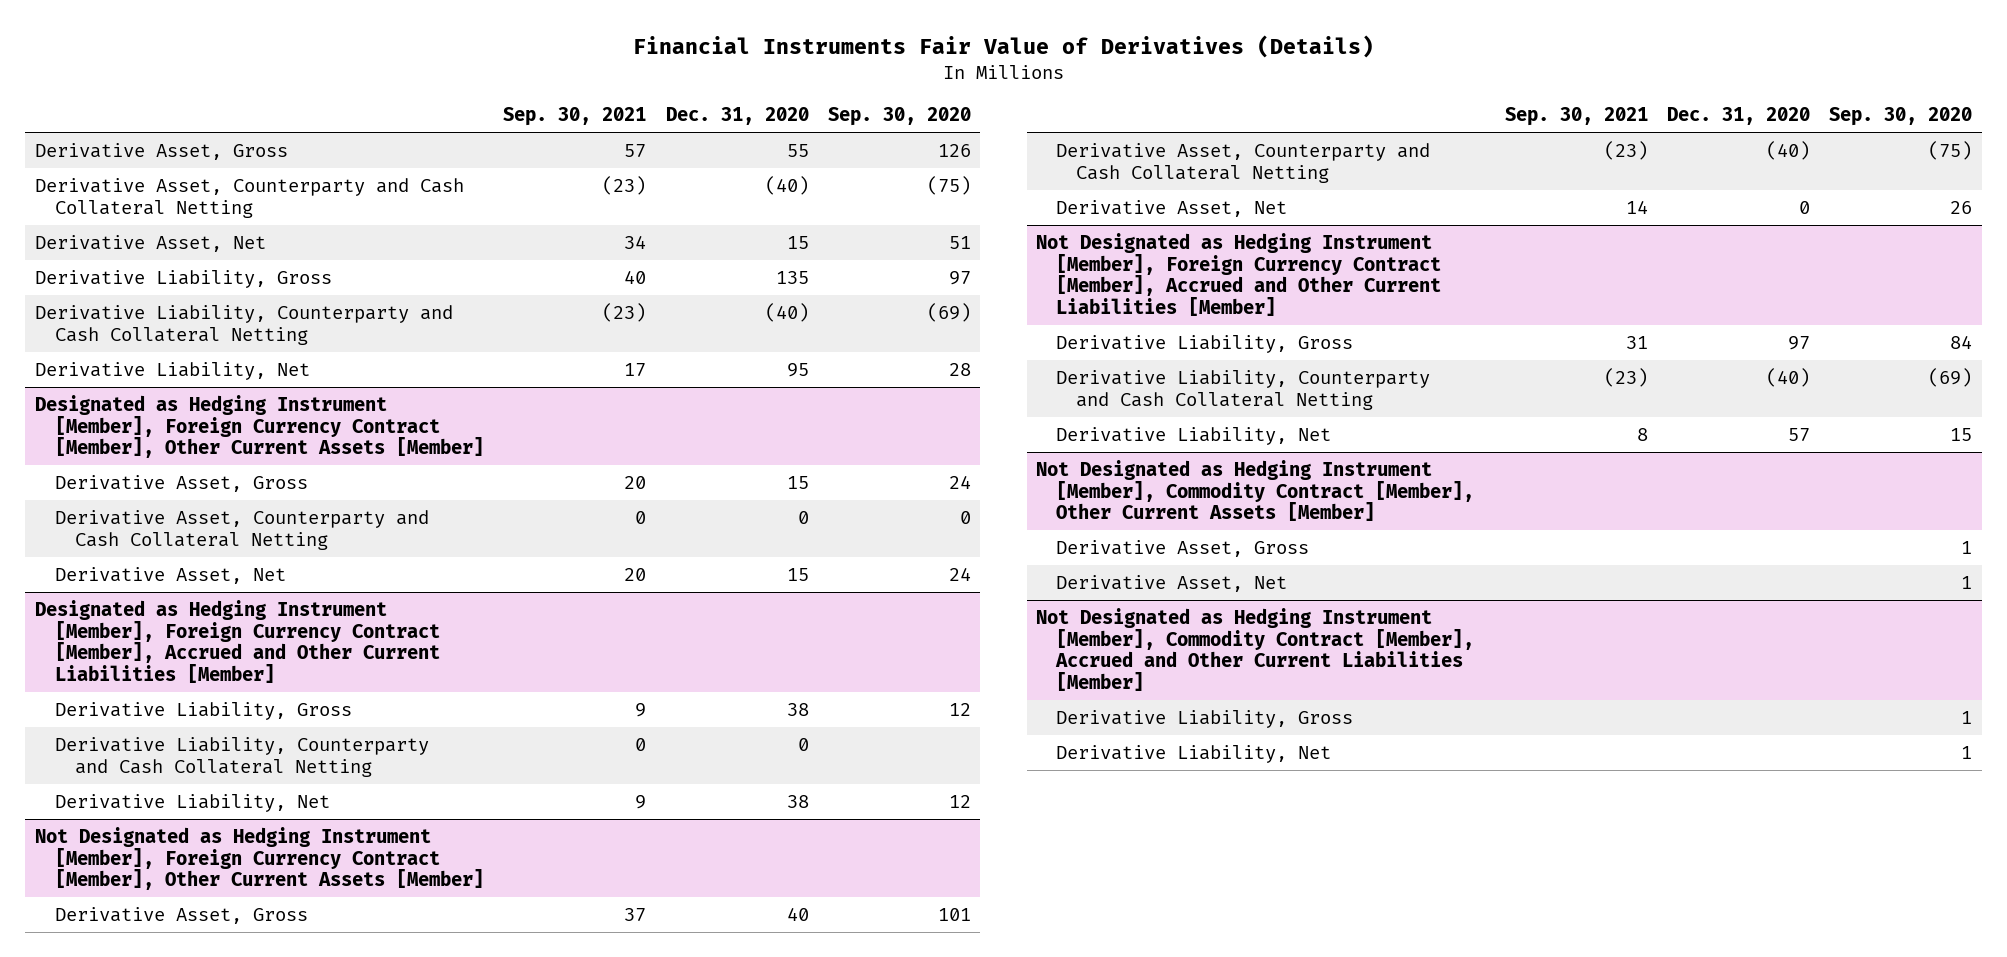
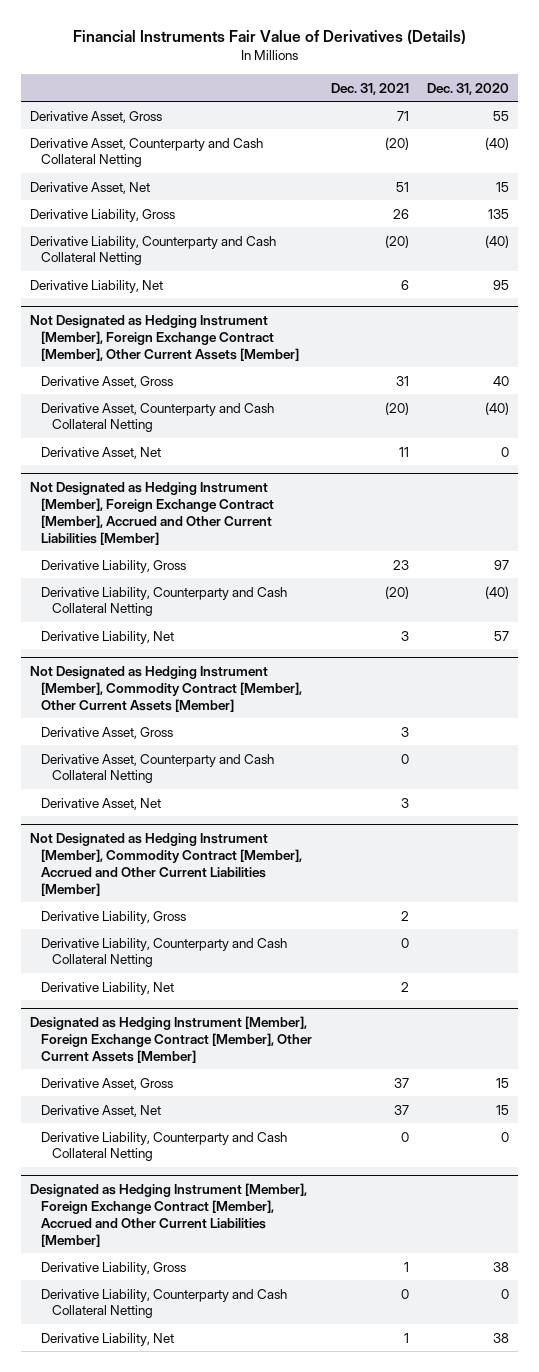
- | Sep. 30, 2021 | Dec. 31, 2020 | Sep. 30, 2020
+ | Dec. 31, 2021 | Dec. 31, 2020
- Designated as Hedging Instrument [Member], Foreign Currency Contract [Member], Other Current Assets [Member]
- Derivative Asset, Gross | 20 | 15 | 24
- Derivative Asset, Counterparty and Cash Collateral Netting | 0 | 0 | 0
- Derivative Asset, Net | 20 | 15 | 24
- Designated as Hedging Instrument [Member], Foreign Currency Contract [Member], Accrued and Other Current Liabilities [Member]
- Derivative Liability, Gross | 9 | 38 | 12
- Derivative Liability, Counterparty and Cash Collateral Netting | 0 | 0 |
- Derivative Liability, Net | 9 | 38 | 12
- Not Designated as Hedging Instrument [Member], Foreign Currency Contract [Member], Other Current Assets [Member]
+ Not Designated as Hedging Instrument [Member], Foreign Exchange Contract [Member], Other Current Assets [Member]
- Not Designated as Hedging Instrument [Member], Foreign Currency Contract [Member], Accrued and Other Current Liabilities [Member]
+ Not Designated as Hedging Instrument [Member], Foreign Exchange Contract [Member], Accrued and Other Current Liabilities [Member]
@ Not Designated as Hedging Instrument [Member], Commodity Contract [Member], Other Current Assets [Member]
+ Derivative Asset, Counterparty and Cash Collateral Netting | 0 |
@ Not Designated as Hedging Instrument [Member], Commodity Contract [Member], Accrued and Other Current Liabilities [Member]
+ Derivative Liability, Counterparty and Cash Collateral Netting | 0 |
+ Designated as Hedging Instrument [Member], Foreign Exchange Contract [Member], Other Current Assets [Member]
+ Derivative Asset, Gross | 37 | 15
+ Derivative Asset, Net | 37 | 15
+ Derivative Liability, Counterparty and Cash Collateral Netting | 0 | 0
+ Designated as Hedging Instrument [Member], Foreign Exchange Contract [Member], Accrued and Other Current Liabilities [Member]
+ Derivative Liability, Gross | 1 | 38
+ Derivative Liability, Counterparty and Cash Collateral Netting | 0 | 0
+ Derivative Liability, Net | 1 | 38

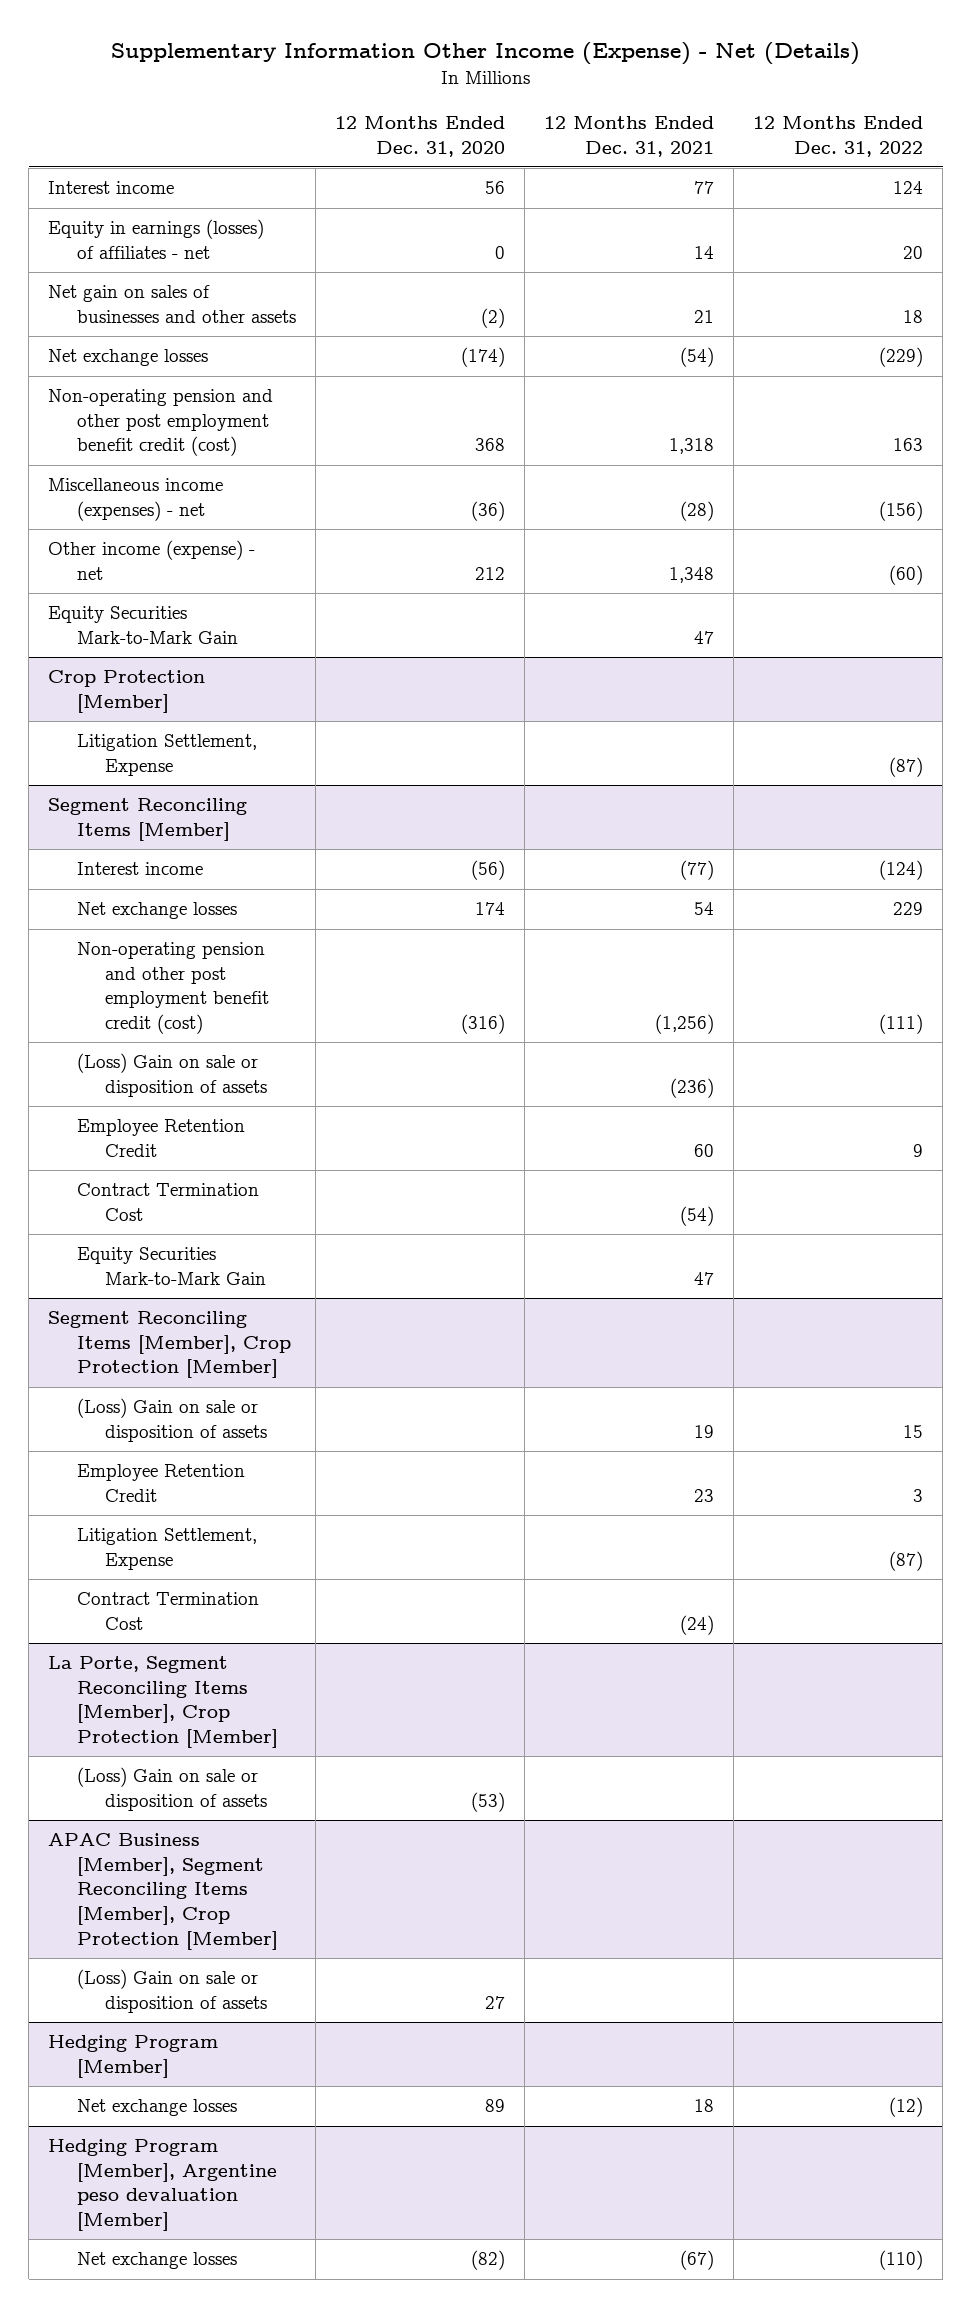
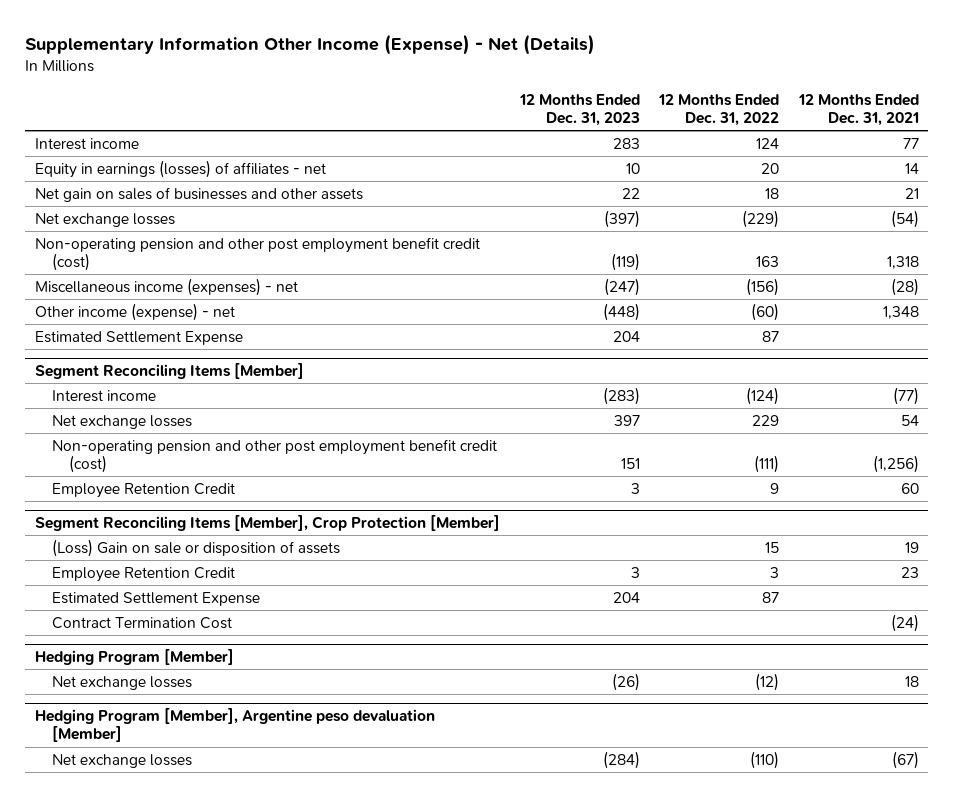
- | 12 Months Ended Dec. 31, 2020 | 12 Months Ended Dec. 31, 2021 | 12 Months Ended Dec. 31, 2022
+ | 12 Months Ended Dec. 31, 2023 | 12 Months Ended Dec. 31, 2022 | 12 Months Ended Dec. 31, 2021
- Equity Securities Mark-to-Mark Gain | | 47 |
- Crop Protection [Member]
- Litigation Settlement, Expense | | | (87)
+ Estimated Settlement Expense | 204 | 87 |
@ Segment Reconciling Items [Member]
- (Loss) Gain on sale or disposition of assets | | (236) |
- Contract Termination Cost | | (54) |
- Equity Securities Mark-to-Mark Gain | | 47 |
@ Segment Reconciling Items [Member], Crop Protection [Member]
- Litigation Settlement, Expense | | | (87)
+ Estimated Settlement Expense | 204 | 87 |
- La Porte, Segment Reconciling Items [Member], Crop Protection [Member]
- (Loss) Gain on sale or disposition of assets | (53) | |
- APAC Business [Member], Segment Reconciling Items [Member], Crop Protection [Member]
- (Loss) Gain on sale or disposition of assets | 27 | |

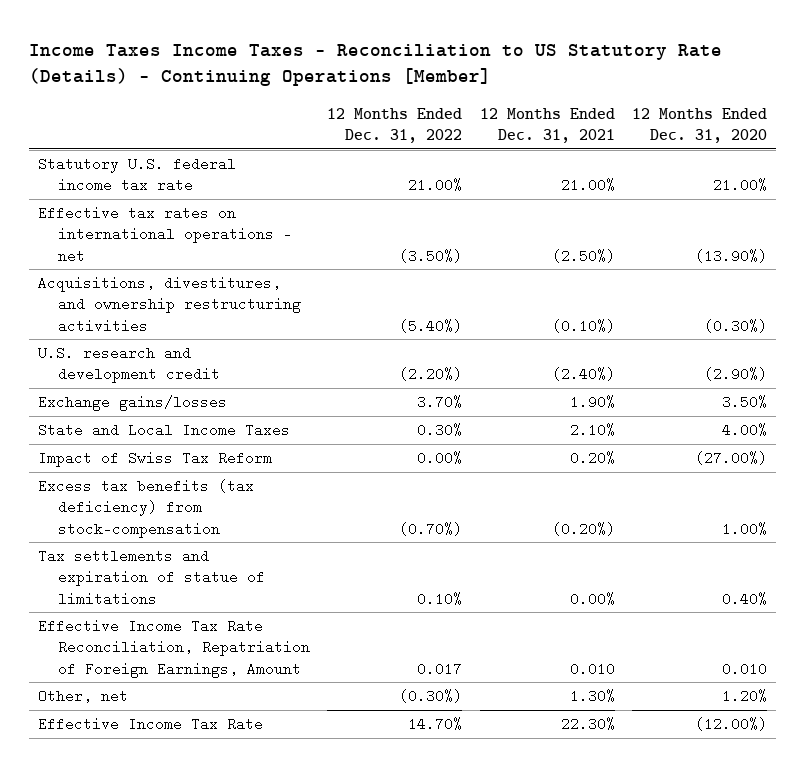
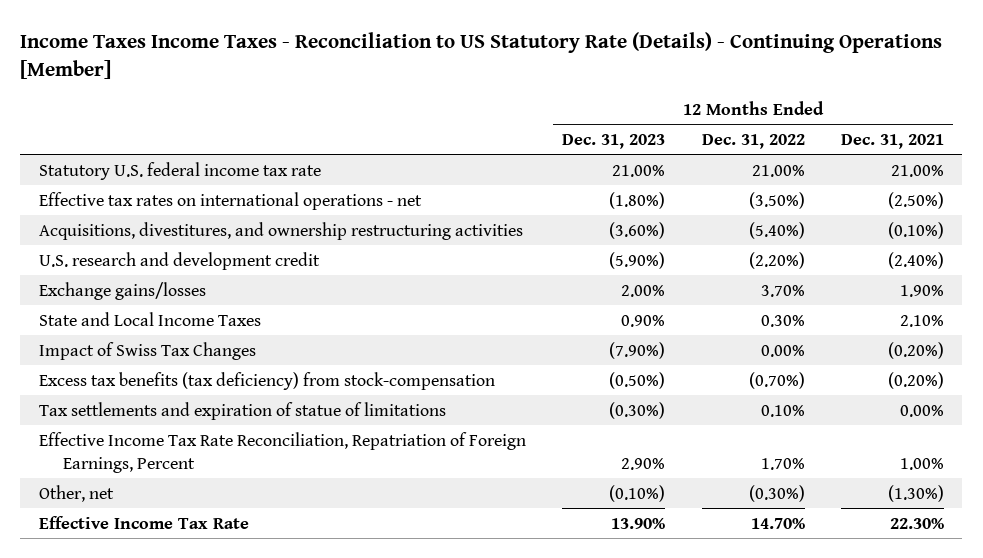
- | 12 Months Ended Dec. 31, 2022 | 12 Months Ended Dec. 31, 2021 | 12 Months Ended Dec. 31, 2020
+ | 12 Months Ended Dec. 31, 2023 | 12 Months Ended Dec. 31, 2022 | 12 Months Ended Dec. 31, 2021
- Impact of Swiss Tax Reform | 0.00% | 0.20% | (27.00%)
+ Impact of Swiss Tax Changes | (7.90%) | 0.00% | (0.20%)
- Effective Income Tax Rate Reconciliation, Repatriation of Foreign Earnings, Amount | 0.017 | 0.010 | 0.010
- Other, net | (0.30%) | 1.30% | 1.20%
+ Effective Income Tax Rate Reconciliation, Repatriation of Foreign Earnings, Percent | 2.90% | 1.70% | 1.00%
+ Other, net | (0.10%) | (0.30%) | (1.30%)

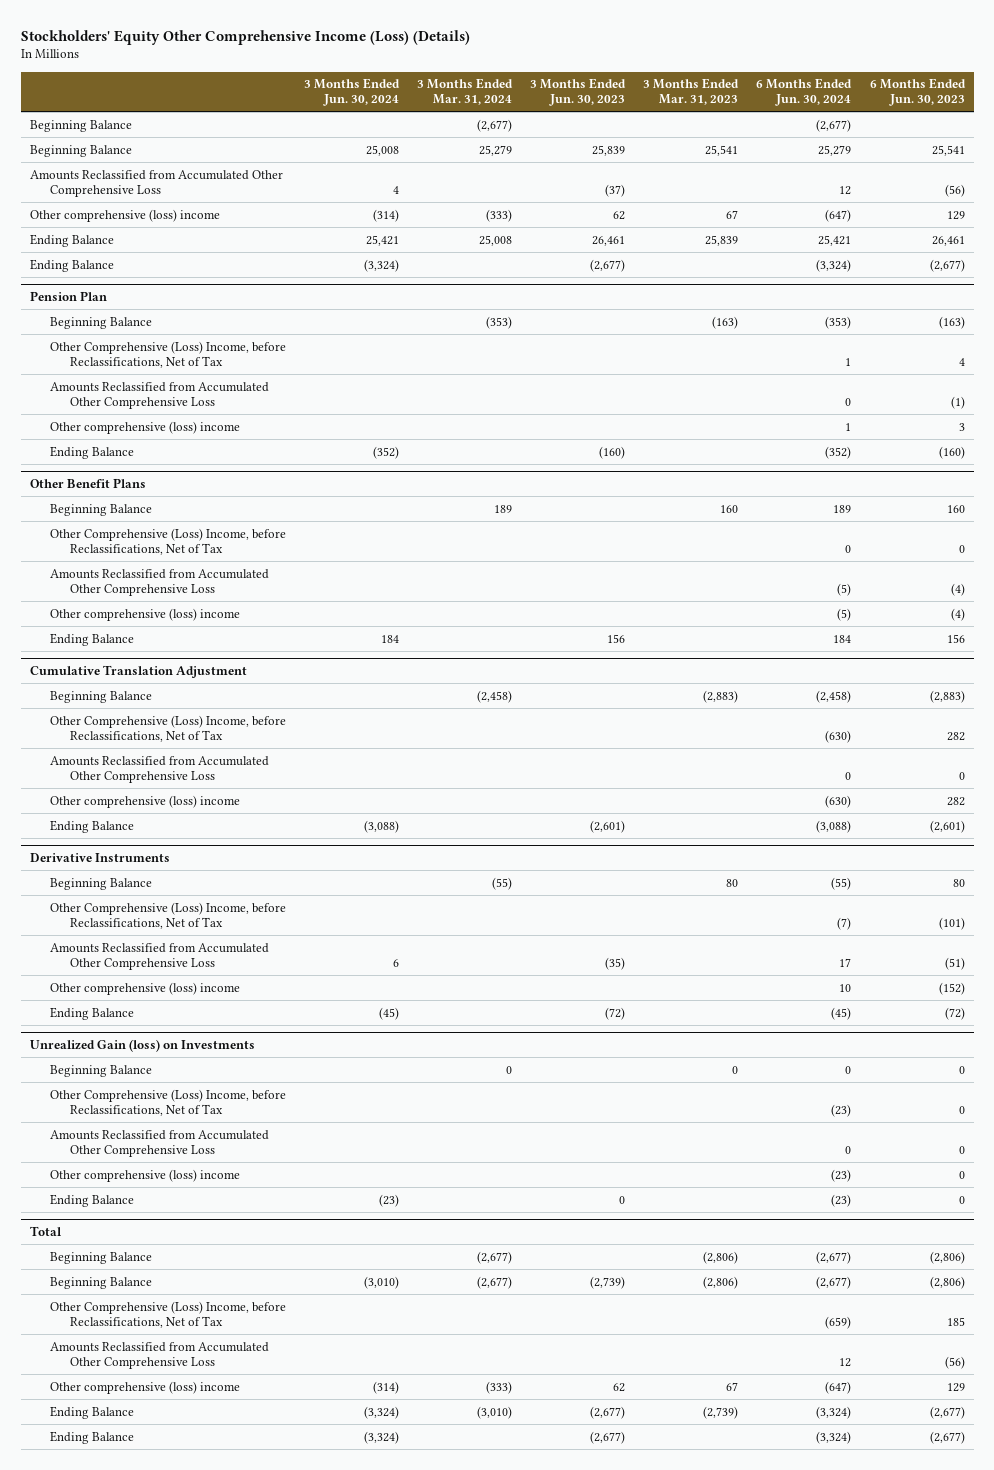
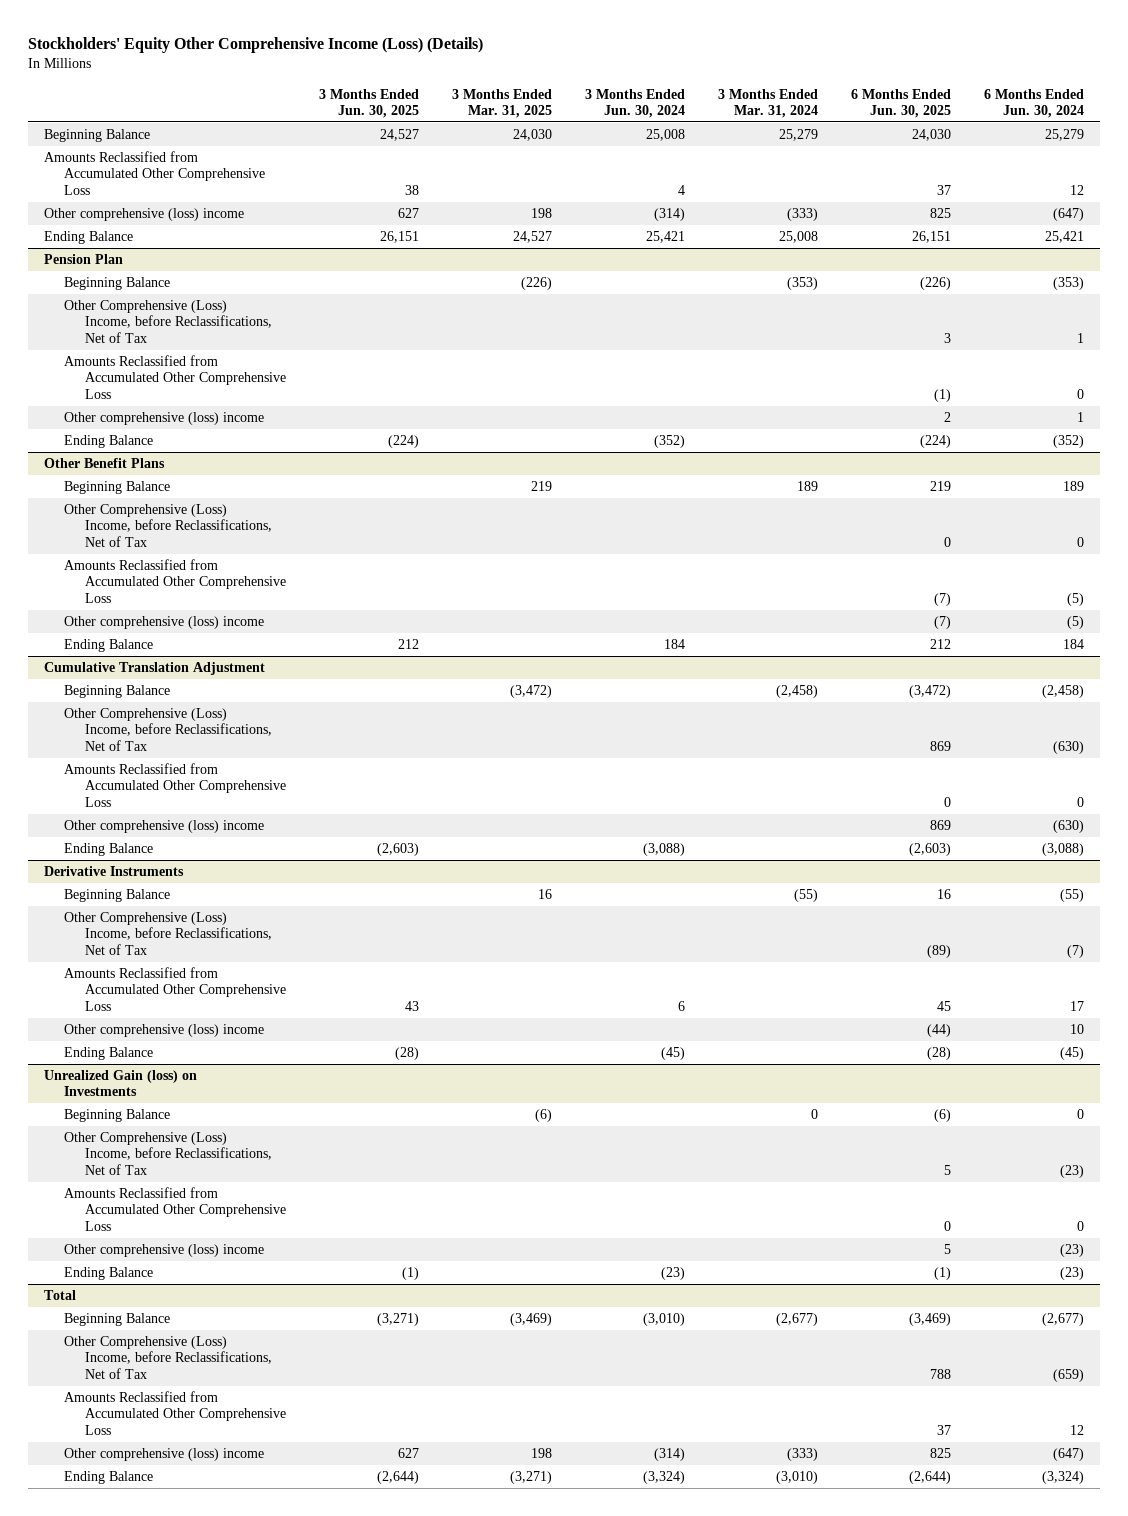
- | 3 Months Ended Jun. 30, 2024 | 3 Months Ended Mar. 31, 2024 | 3 Months Ended Jun. 30, 2023 | 3 Months Ended Mar. 31, 2023 | 6 Months Ended Jun. 30, 2024 | 6 Months Ended Jun. 30, 2023
+ | 3 Months Ended Jun. 30, 2025 | 3 Months Ended Mar. 31, 2025 | 3 Months Ended Jun. 30, 2024 | 3 Months Ended Mar. 31, 2024 | 6 Months Ended Jun. 30, 2025 | 6 Months Ended Jun. 30, 2024
- Beginning Balance | | (2,677) | | | (2,677) |
- Ending Balance | (3,324) | | (2,677) | | (3,324) | (2,677)
@ Total
- Beginning Balance | | (2,677) | | (2,806) | (2,677) | (2,806)
- Ending Balance | (3,324) | | (2,677) | | (3,324) | (2,677)

